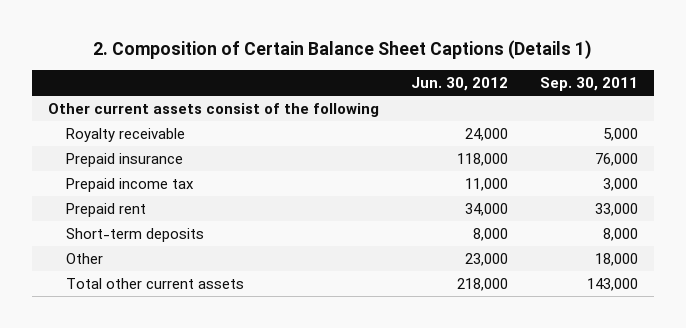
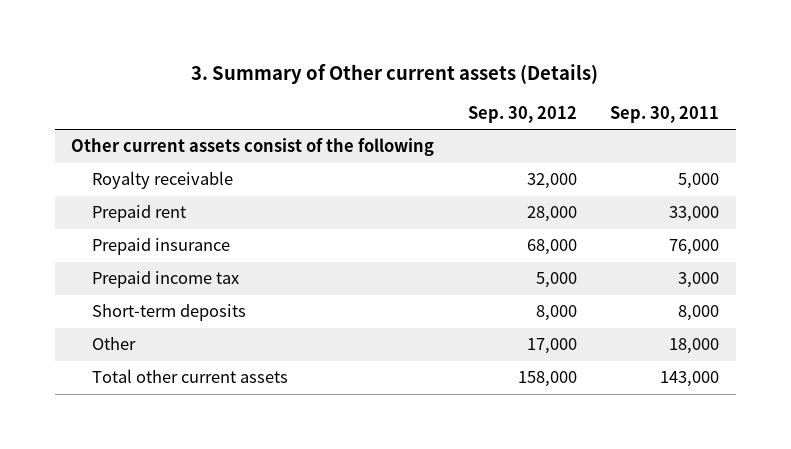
- 2. Composition of Certain Balance Sheet Captions (Details 1)
+ 3. Summary of Other current assets (Details)
- | Jun. 30, 2012 | Sep. 30, 2011
+ | Sep. 30, 2012 | Sep. 30, 2011
moved up: Prepaid rent | 28,000 | 33,000

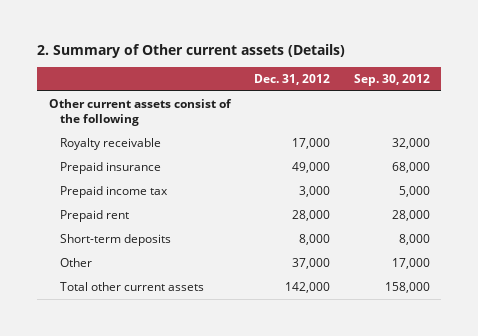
- 3. Summary of Other current assets (Details)
+ 2. Summary of Other current assets (Details)
- | Sep. 30, 2012 | Sep. 30, 2011
+ | Dec. 31, 2012 | Sep. 30, 2012
moved down: Prepaid rent | 28,000 | 28,000

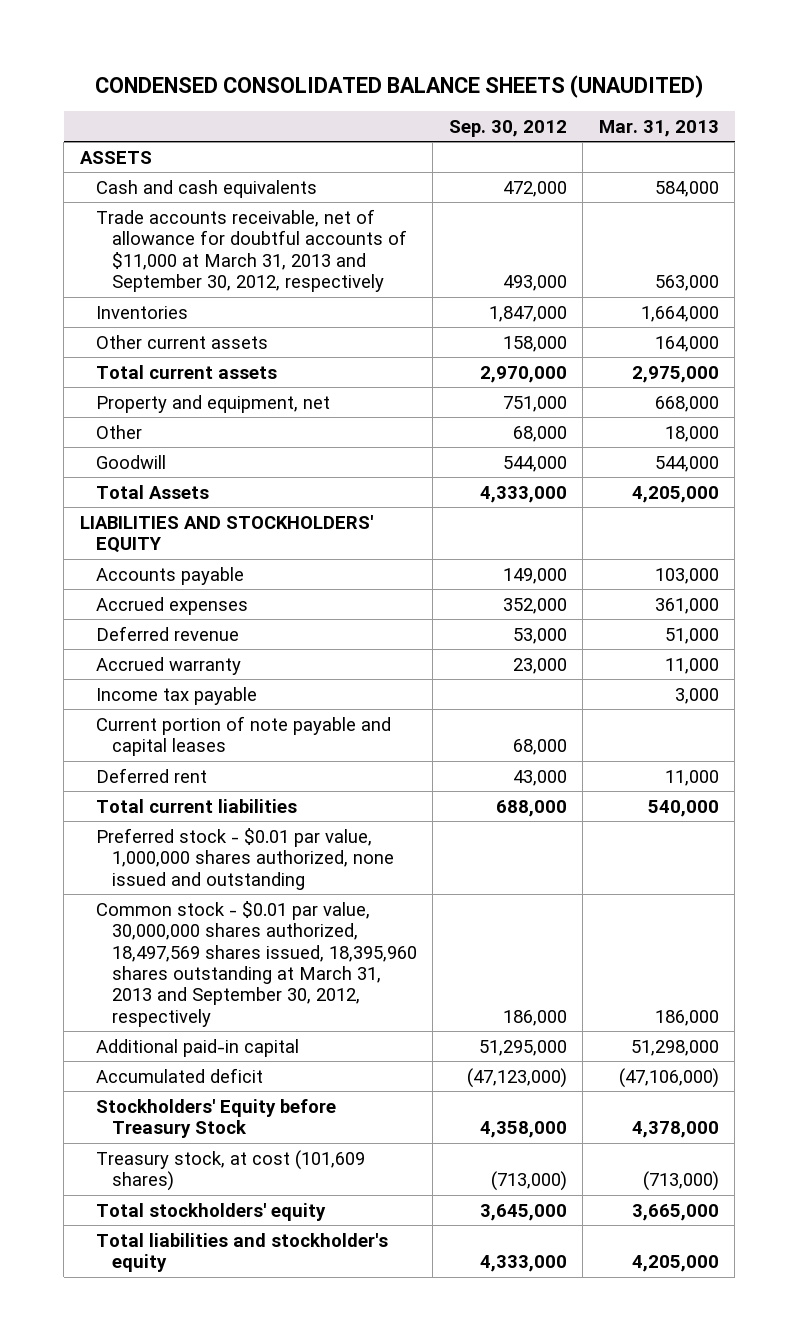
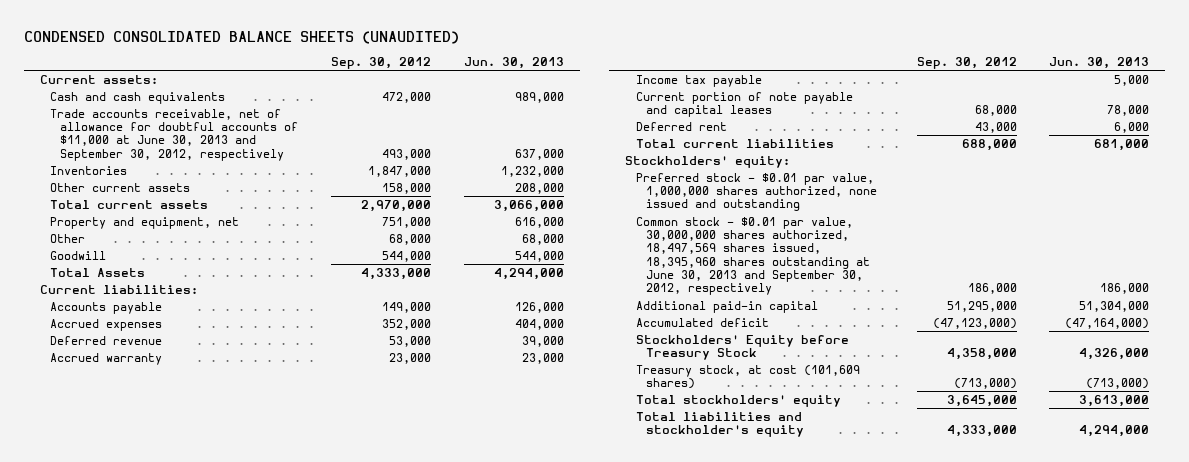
- | Sep. 30, 2012 | Mar. 31, 2013
+ | Sep. 30, 2012 | Jun. 30, 2013
- ASSETS
+ Current assets:
- Trade accounts receivable, net of allowance for doubtful accounts of $11,000 at March 31, 2013 and September 30, 2012, respectively | 493,000 | 563,000
+ Trade accounts receivable, net of allowance for doubtful accounts of $11,000 at June 30, 2013 and September 30, 2012, respectively | 493,000 | 637,000
- LIABILITIES AND STOCKHOLDERS' EQUITY
+ Current liabilities:
+ Stockholders' equity:
- Common stock - $0.01 par value, 30,000,000 shares authorized, 18,497,569 shares issued, 18,395,960 shares outstanding at March 31, 2013 and September 30, 2012, respectively | 186,000 | 186,000
+ Common stock - $0.01 par value, 30,000,000 shares authorized, 18,497,569 shares issued, 18,395,960 shares outstanding at June 30, 2013 and September 30, 2012, respectively | 186,000 | 186,000

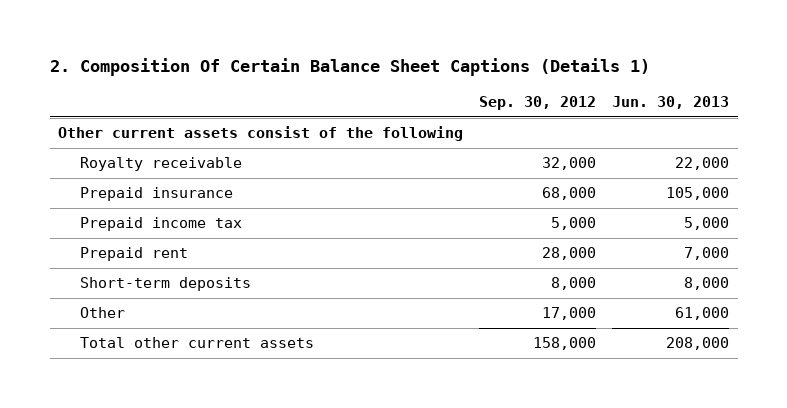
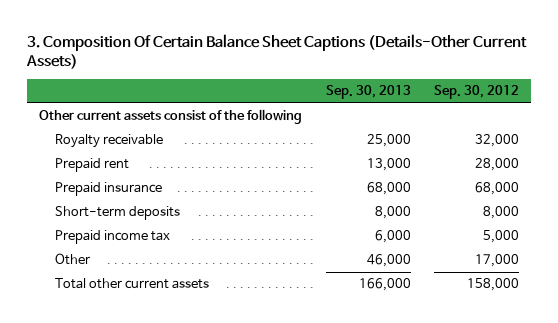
- 2. Composition Of Certain Balance Sheet Captions (Details 1)
+ 3. Composition Of Certain Balance Sheet Captions (Details-Other Current Assets)
- | Sep. 30, 2012 | Jun. 30, 2013
+ | Sep. 30, 2013 | Sep. 30, 2012
moved down: Prepaid insurance | 68,000 | 68,000
moved down: Prepaid income tax | 6,000 | 5,000

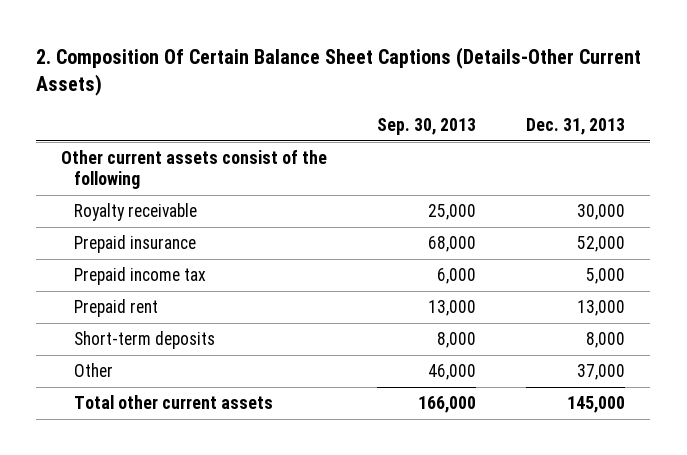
- 3. Composition Of Certain Balance Sheet Captions (Details-Other Current Assets)
+ 2. Composition Of Certain Balance Sheet Captions (Details-Other Current Assets)
- | Sep. 30, 2013 | Sep. 30, 2012
+ | Sep. 30, 2013 | Dec. 31, 2013
moved down: Prepaid rent | 13,000 | 13,000
moved down: Short-term deposits | 8,000 | 8,000

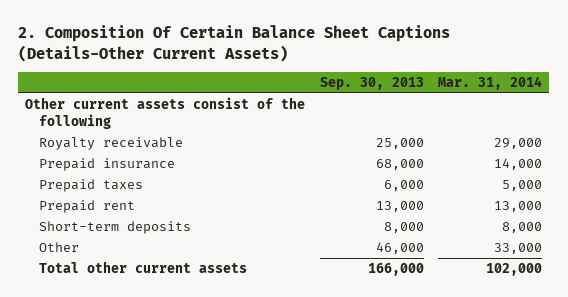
- | Sep. 30, 2013 | Dec. 31, 2013
+ | Sep. 30, 2013 | Mar. 31, 2014
- Prepaid income tax | 6,000 | 5,000
+ Prepaid taxes | 6,000 | 5,000

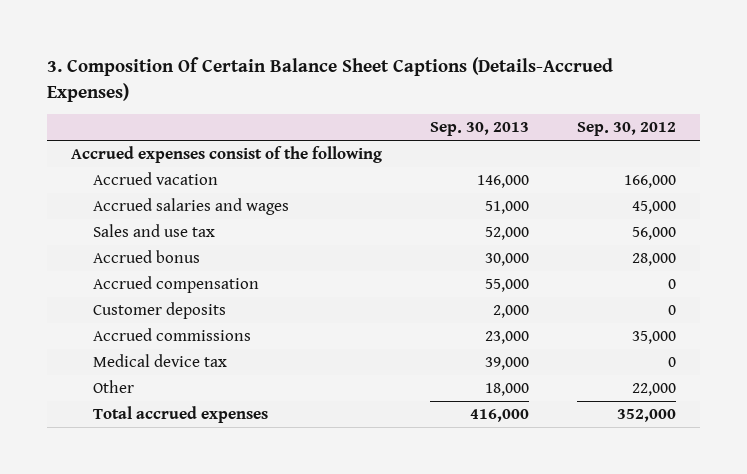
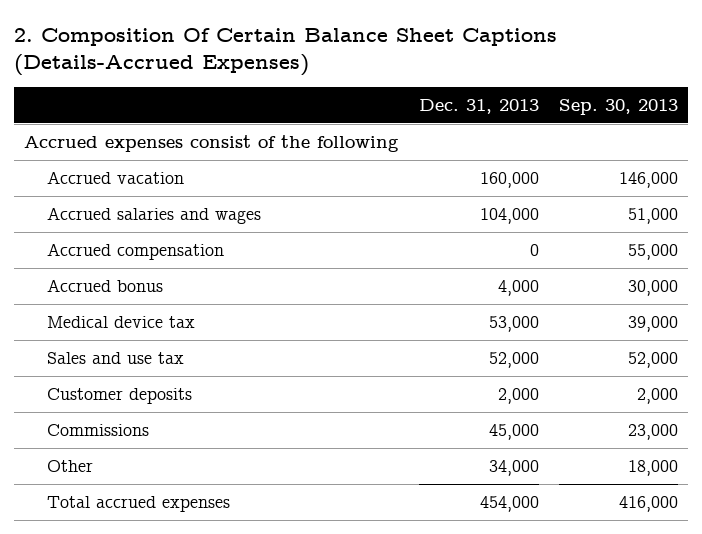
- 3. Composition Of Certain Balance Sheet Captions (Details-Accrued Expenses)
+ 2. Composition Of Certain Balance Sheet Captions (Details-Accrued Expenses)
- | Sep. 30, 2013 | Sep. 30, 2012
+ | Dec. 31, 2013 | Sep. 30, 2013
- Accrued commissions | 23,000 | 35,000
moved down: Accrued bonus | 4,000 | 30,000
moved down: Sales and use tax | 52,000 | 52,000
moved down: Customer deposits | 2,000 | 2,000
+ Commissions | 45,000 | 23,000

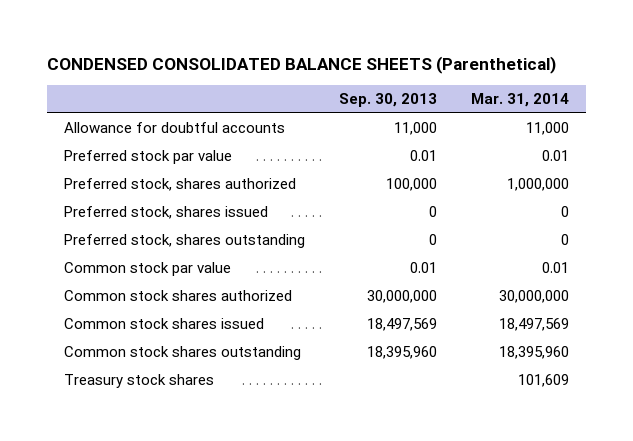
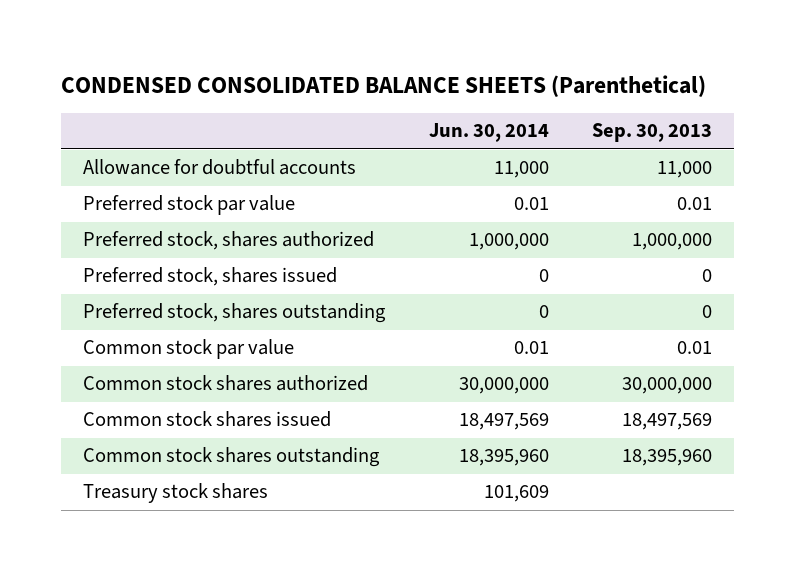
- | Sep. 30, 2013 | Mar. 31, 2014
+ | Jun. 30, 2014 | Sep. 30, 2013
- Preferred stock, shares authorized | 100,000 | 1,000,000
+ Preferred stock, shares authorized | 1,000,000 | 1,000,000

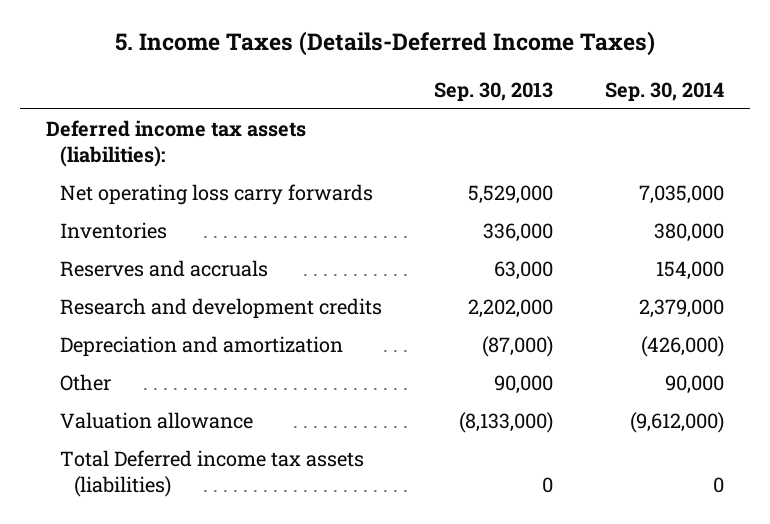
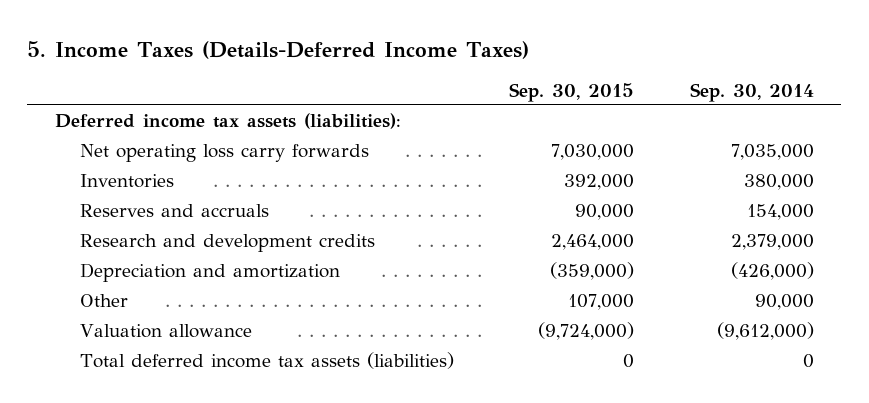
- | Sep. 30, 2013 | Sep. 30, 2014
+ | Sep. 30, 2015 | Sep. 30, 2014
- Total Deferred income tax assets (liabilities) | 0 | 0
+ Total deferred income tax assets (liabilities) | 0 | 0

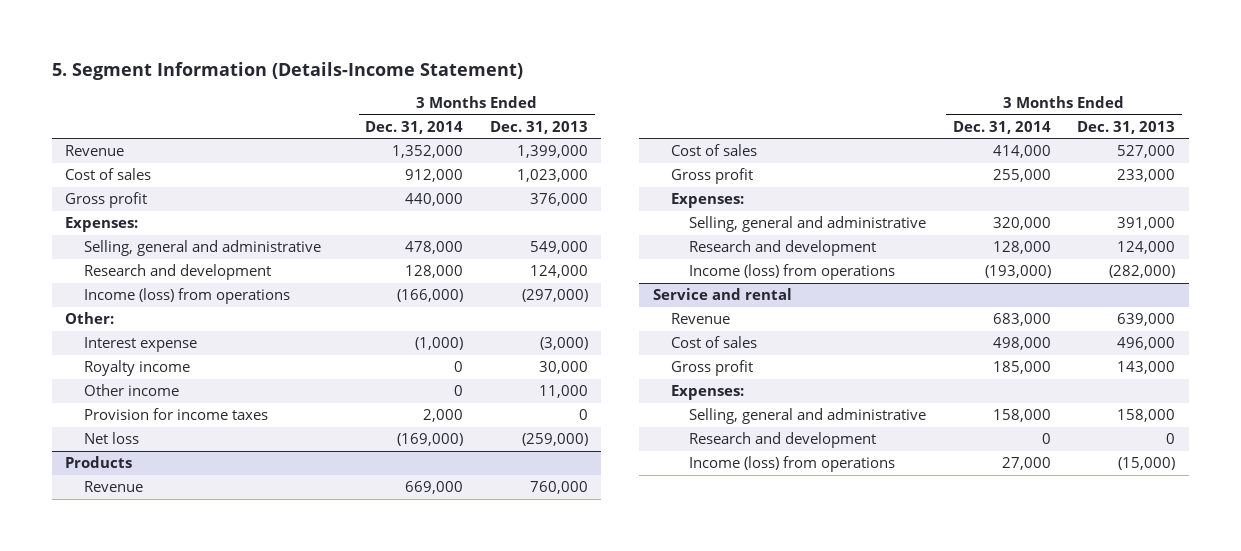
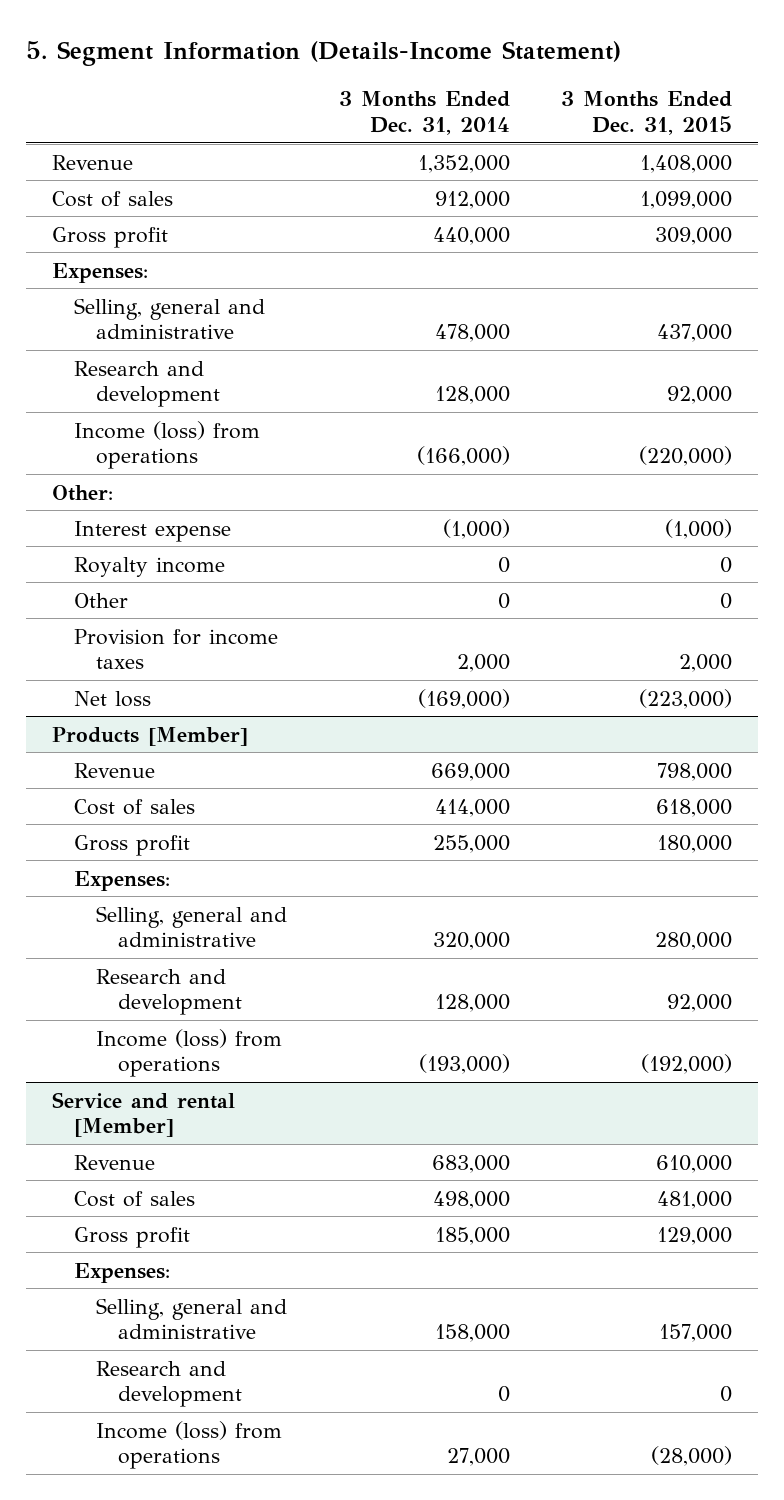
- | 3 Months Ended Dec. 31, 2014 | 3 Months Ended Dec. 31, 2013
+ | 3 Months Ended Dec. 31, 2014 | 3 Months Ended Dec. 31, 2015
- Other income | 0 | 11,000
+ Other | 0 | 0
- Products
+ Products [Member]
- Service and rental
+ Service and rental [Member]

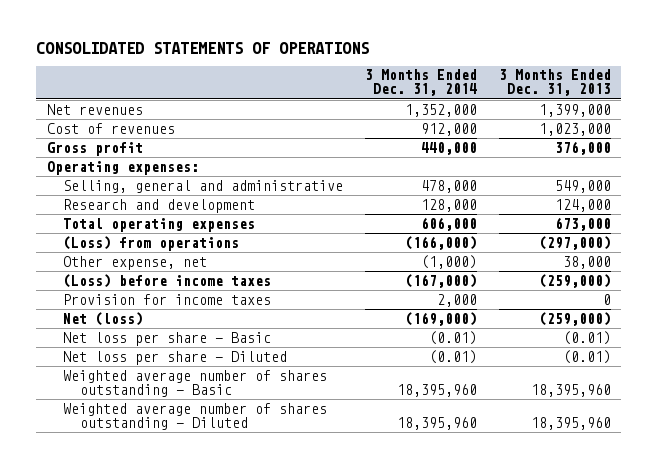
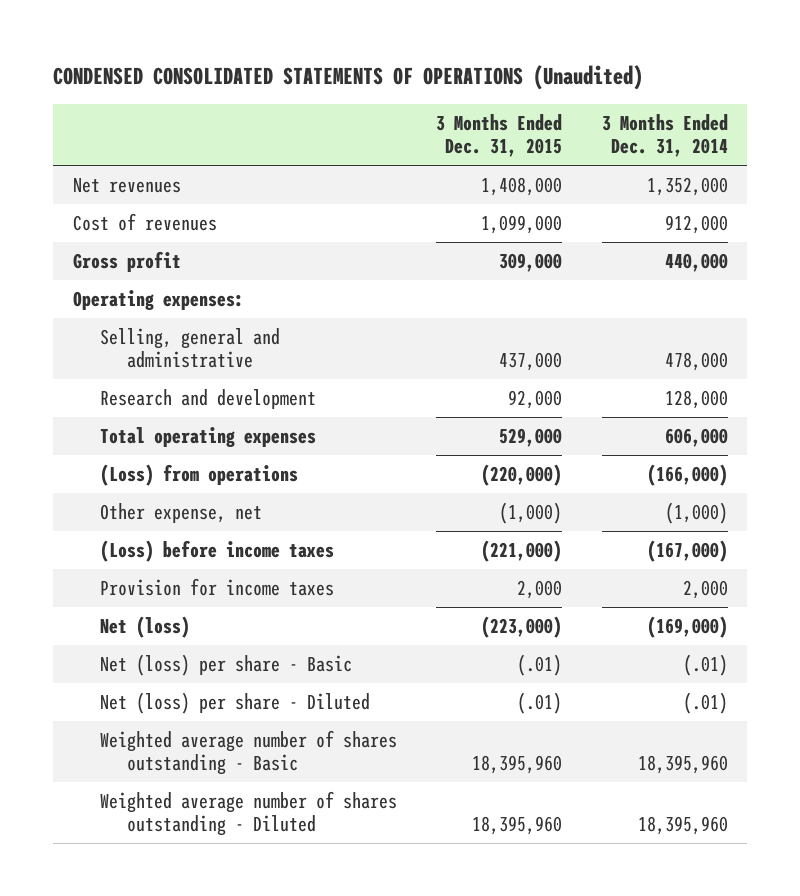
- CONSOLIDATED STATEMENTS OF OPERATIONS
+ CONDENSED CONSOLIDATED STATEMENTS OF OPERATIONS (Unaudited)
- | 3 Months Ended Dec. 31, 2014 | 3 Months Ended Dec. 31, 2013
+ | 3 Months Ended Dec. 31, 2015 | 3 Months Ended Dec. 31, 2014
- Net loss per share - Basic | (0.01) | (0.01)
- Net loss per share - Diluted | (0.01) | (0.01)
+ Net (loss) per share - Basic | (.01) | (.01)
+ Net (loss) per share - Diluted | (.01) | (.01)

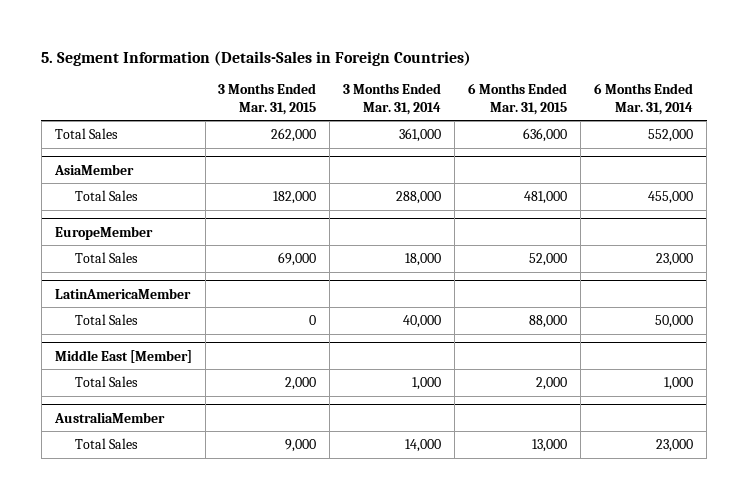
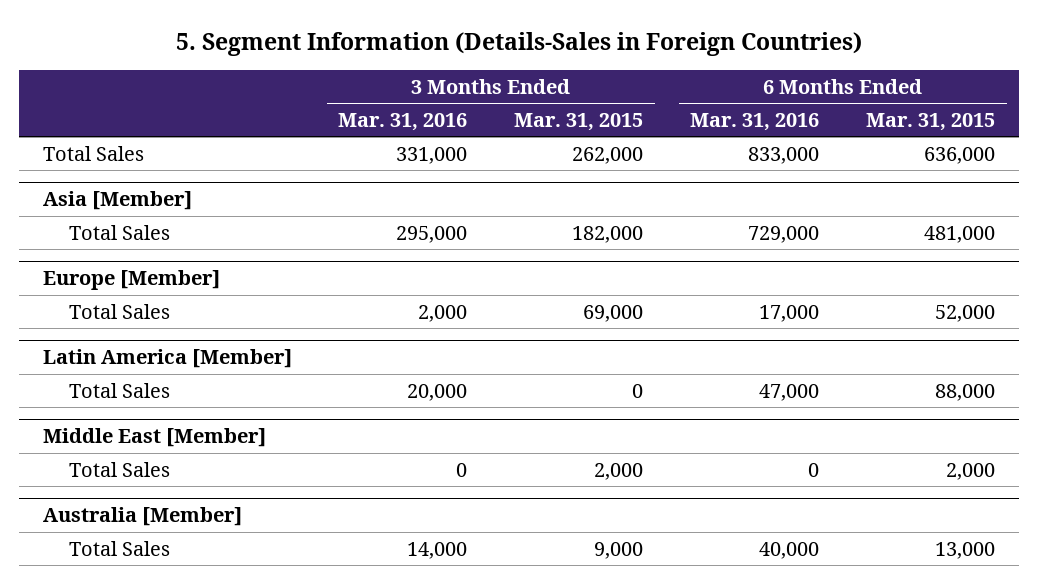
- | 3 Months Ended Mar. 31, 2015 | 3 Months Ended Mar. 31, 2014 | 6 Months Ended Mar. 31, 2015 | 6 Months Ended Mar. 31, 2014
+ | 3 Months Ended Mar. 31, 2016 | 3 Months Ended Mar. 31, 2015 | 6 Months Ended Mar. 31, 2016 | 6 Months Ended Mar. 31, 2015
- AsiaMember
+ Asia [Member]
- EuropeMember
+ Europe [Member]
- LatinAmericaMember
+ Latin America [Member]
- AustraliaMember
+ Australia [Member]

